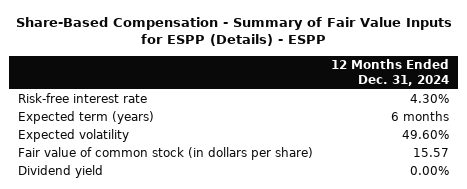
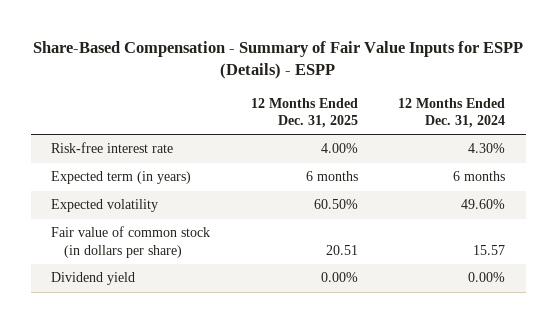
- | 12 Months Ended Dec. 31, 2024
+ | 12 Months Ended Dec. 31, 2025 | 12 Months Ended Dec. 31, 2024
- Expected term (years) | 6 months
+ Expected term (in years) | 6 months | 6 months

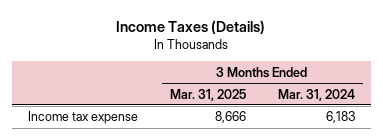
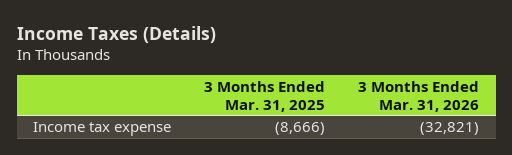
- | 3 Months Ended Mar. 31, 2025 | 3 Months Ended Mar. 31, 2024
+ | 3 Months Ended Mar. 31, 2025 | 3 Months Ended Mar. 31, 2026
- Income tax expense | 8,666 | 6,183
+ Income tax expense | (8,666) | (32,821)

